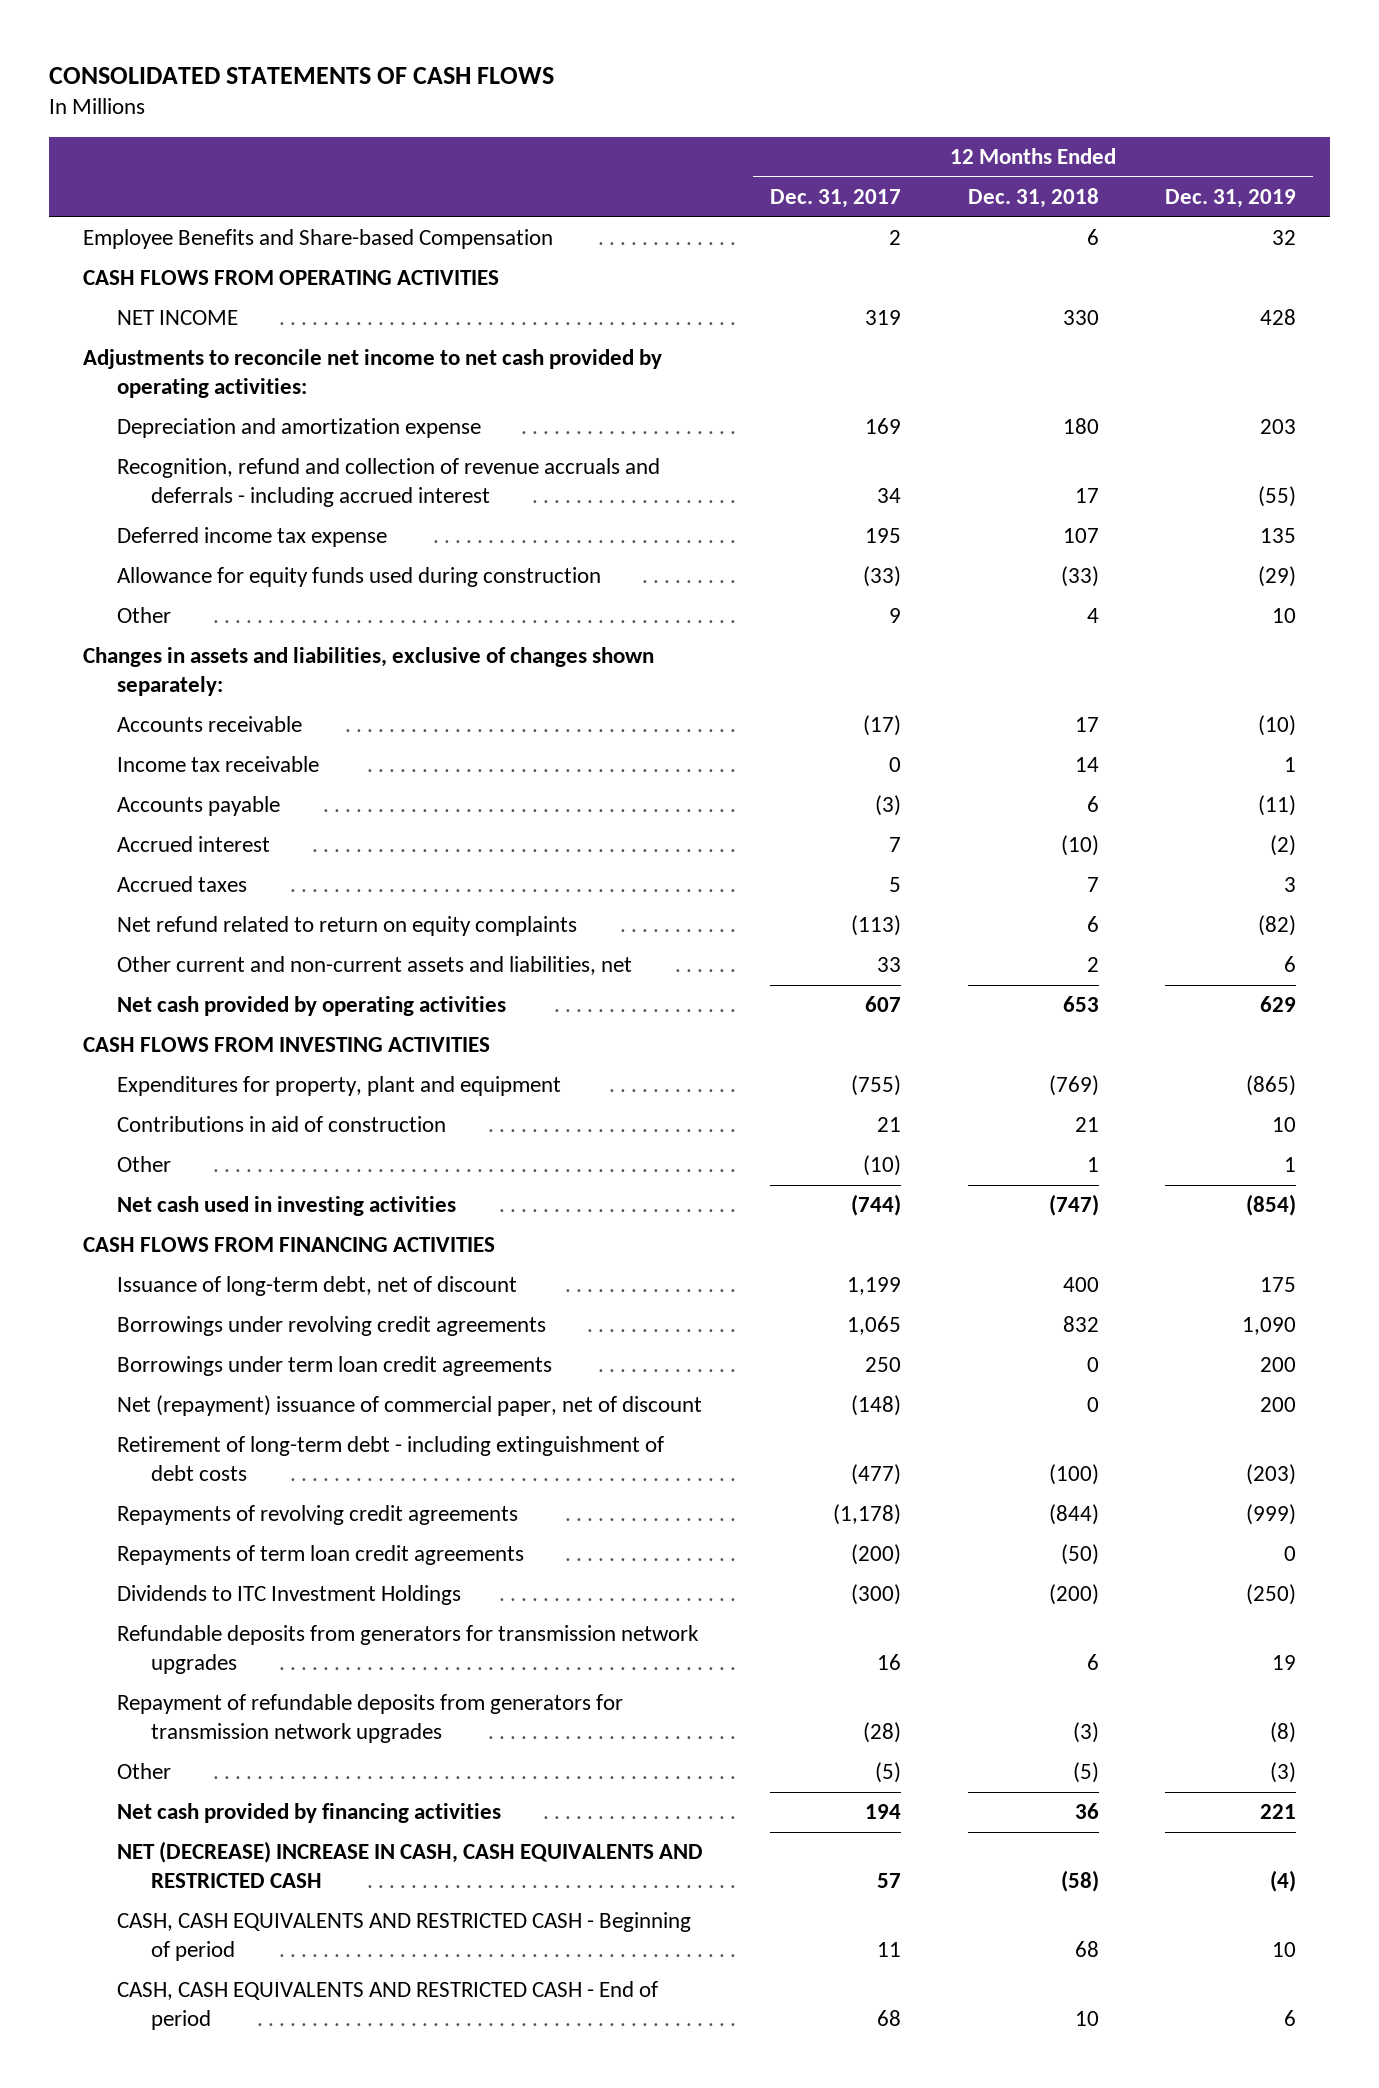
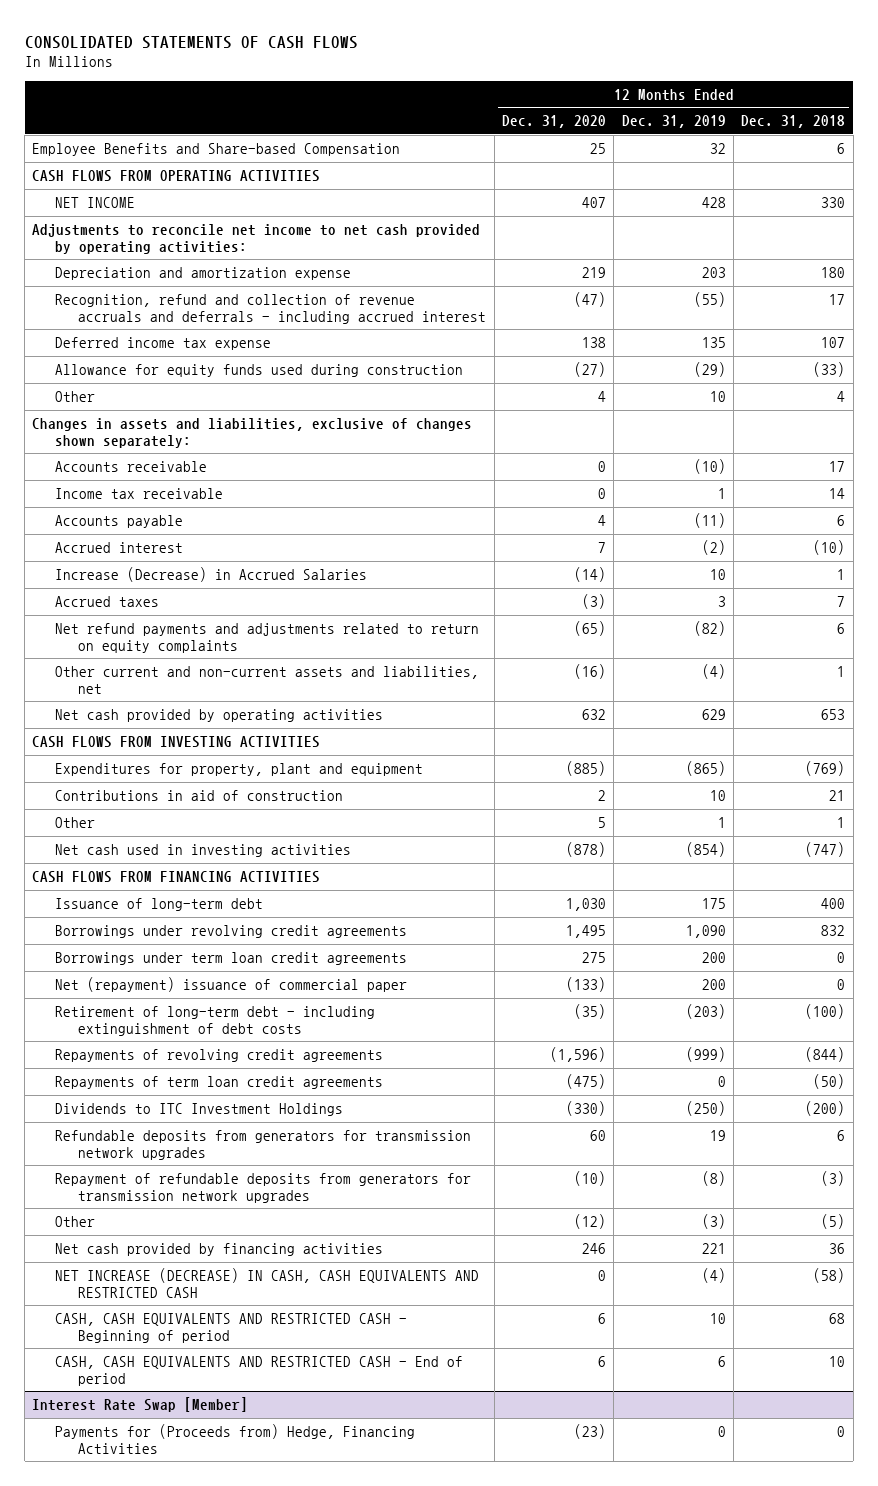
- | 12 Months Ended Dec. 31, 2017 | 12 Months Ended Dec. 31, 2018 | 12 Months Ended Dec. 31, 2019
+ | 12 Months Ended Dec. 31, 2020 | 12 Months Ended Dec. 31, 2019 | 12 Months Ended Dec. 31, 2018
+ Increase (Decrease) in Accrued Salaries | (14) | 10 | 1
- Net refund related to return on equity complaints | (113) | 6 | (82)
- Other current and non-current assets and liabilities, net | 33 | 2 | 6
+ Net refund payments and adjustments related to return on equity complaints | (65) | (82) | 6
+ Other current and non-current assets and liabilities, net | (16) | (4) | 1
- Issuance of long-term debt, net of discount | 1,199 | 400 | 175
+ Issuance of long-term debt | 1,030 | 175 | 400
- Net (repayment) issuance of commercial paper, net of discount | (148) | 0 | 200
+ Net (repayment) issuance of commercial paper | (133) | 200 | 0
- NET (DECREASE) INCREASE IN CASH, CASH EQUIVALENTS AND RESTRICTED CASH | 57 | (58) | (4)
+ NET INCREASE (DECREASE) IN CASH, CASH EQUIVALENTS AND RESTRICTED CASH | 0 | (4) | (58)
+ Interest Rate Swap [Member]
+ Payments for (Proceeds from) Hedge, Financing Activities | (23) | 0 | 0

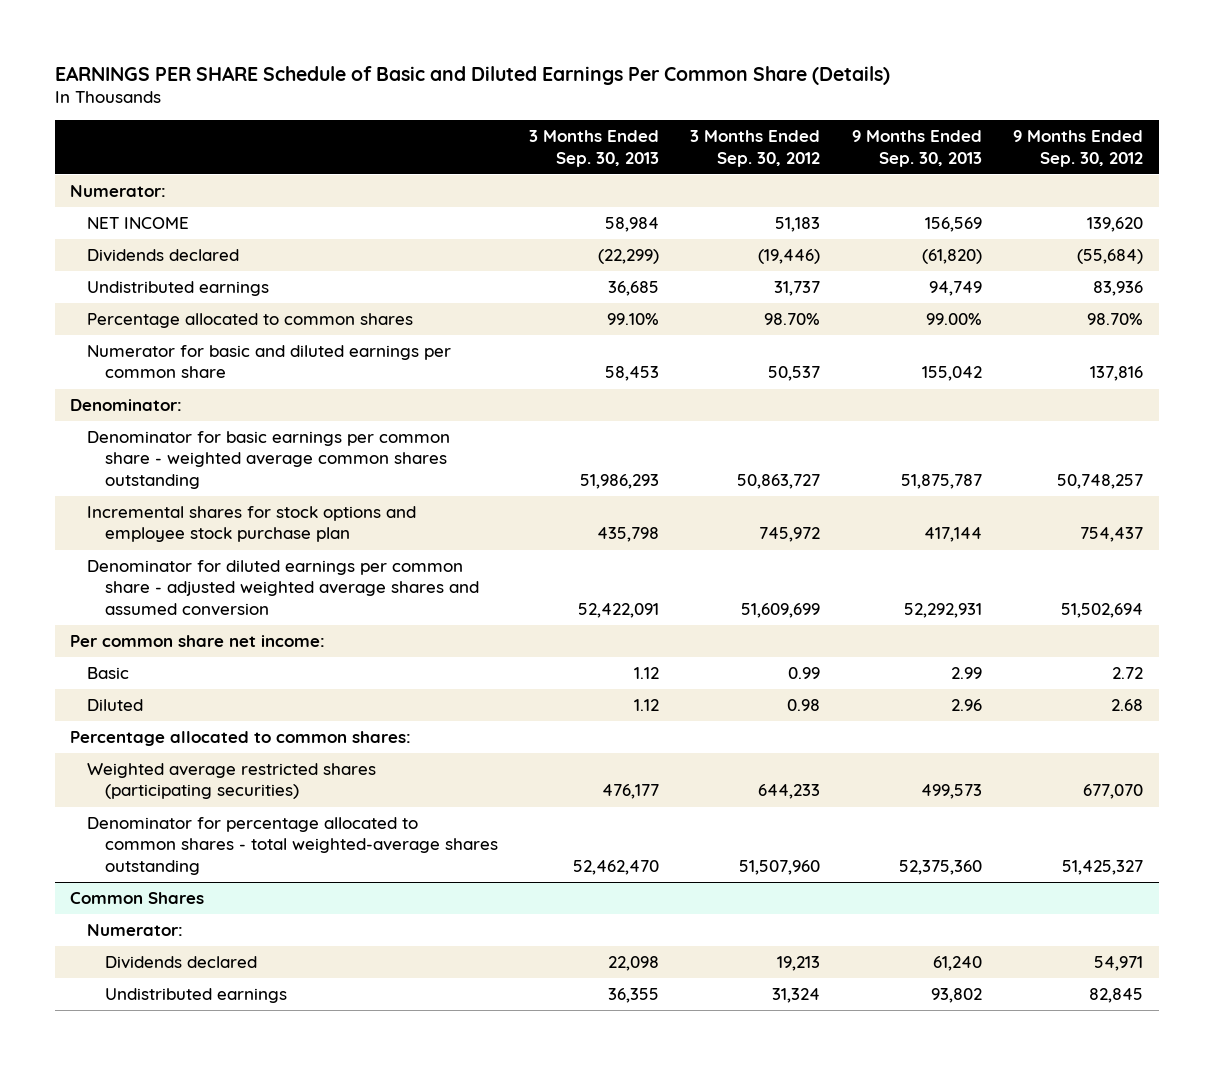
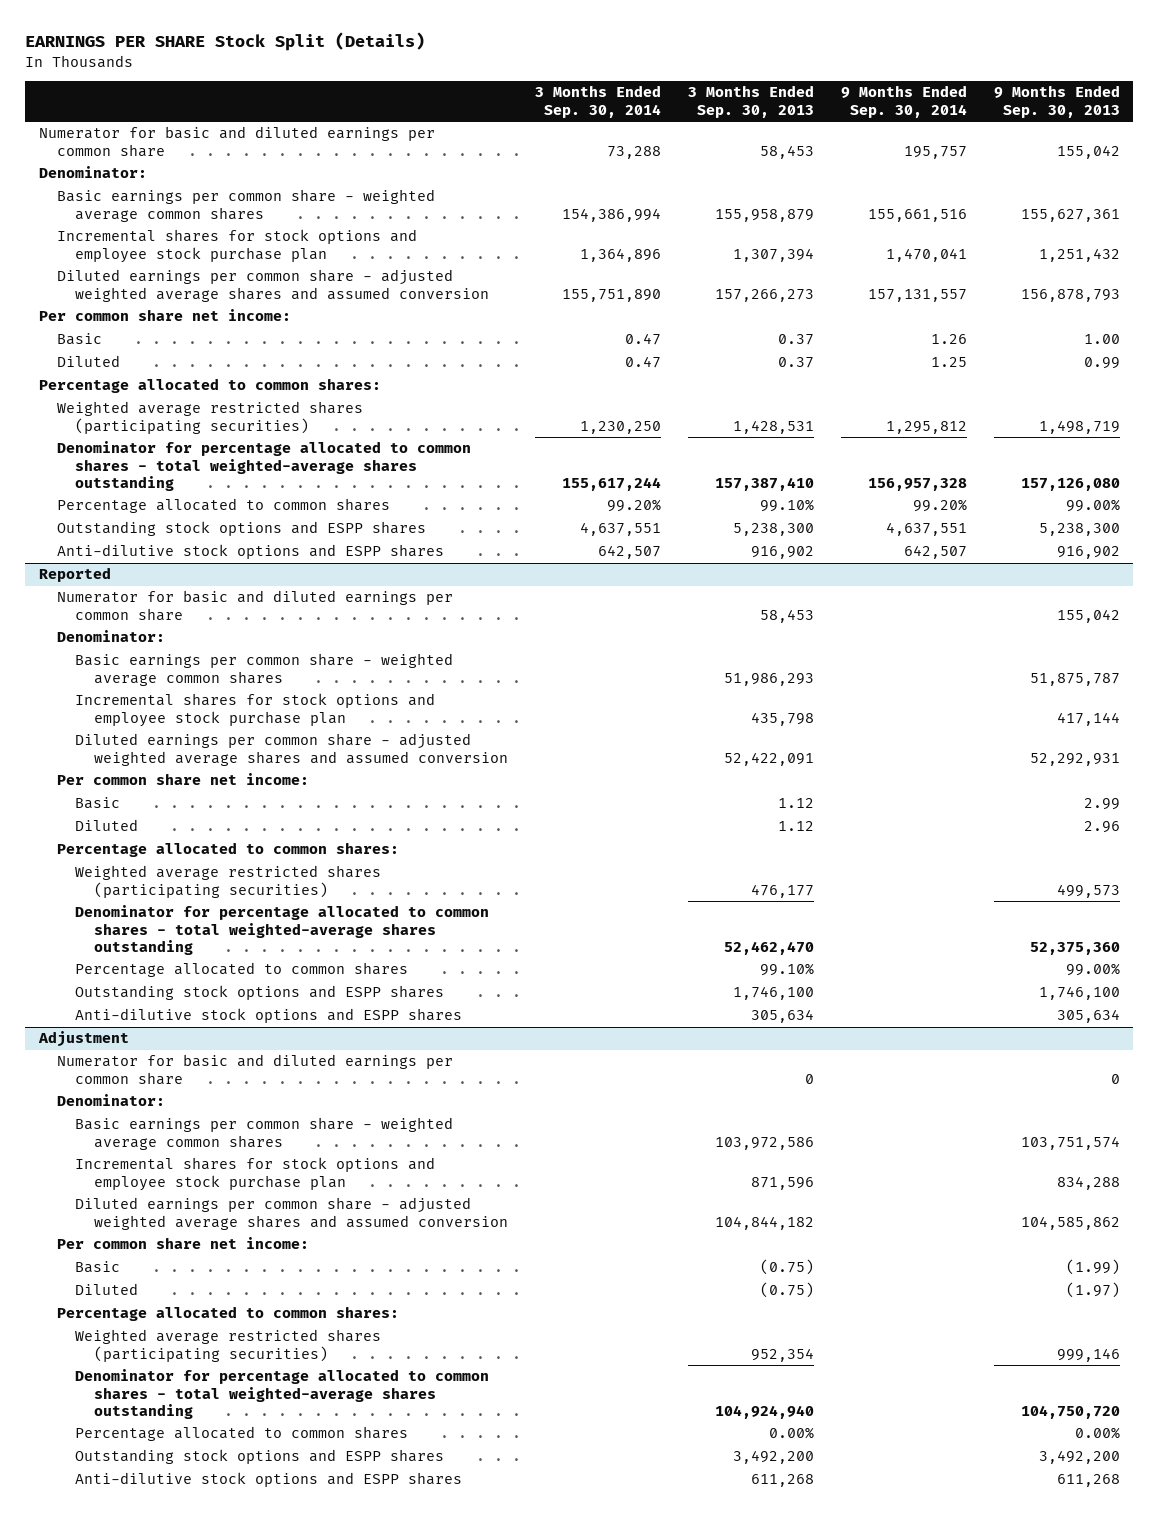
- EARNINGS PER SHARE Schedule of Basic and Diluted Earnings Per Common Share (Details)
+ EARNINGS PER SHARE Stock Split (Details)
- | 3 Months Ended Sep. 30, 2013 | 3 Months Ended Sep. 30, 2012 | 9 Months Ended Sep. 30, 2013 | 9 Months Ended Sep. 30, 2012
+ | 3 Months Ended Sep. 30, 2014 | 3 Months Ended Sep. 30, 2013 | 9 Months Ended Sep. 30, 2014 | 9 Months Ended Sep. 30, 2013
- Numerator:
- NET INCOME | 58,984 | 51,183 | 156,569 | 139,620
- Dividends declared | (22,299) | (19,446) | (61,820) | (55,684)
- Undistributed earnings | 36,685 | 31,737 | 94,749 | 83,936
+ Numerator for basic and diluted earnings per common share | 73,288 | 58,453 | 195,757 | 155,042
+ Denominator:
+ Basic earnings per common share - weighted average common shares | 154,386,994 | 155,958,879 | 155,661,516 | 155,627,361
+ Incremental shares for stock options and employee stock purchase plan | 1,364,896 | 1,307,394 | 1,470,041 | 1,251,432
+ Diluted earnings per common share - adjusted weighted average shares and assumed conversion | 155,751,890 | 157,266,273 | 157,131,557 | 156,878,793
+ Per common share net income:
+ Basic | 0.47 | 0.37 | 1.26 | 1.00
+ Diluted | 0.47 | 0.37 | 1.25 | 0.99
+ Percentage allocated to common shares:
+ Weighted average restricted shares (participating securities) | 1,230,250 | 1,428,531 | 1,295,812 | 1,498,719
+ Denominator for percentage allocated to common shares - total weighted-average shares outstanding | 155,617,244 | 157,387,410 | 156,957,328 | 157,126,080
+ Outstanding stock options and ESPP shares | 4,637,551 | 5,238,300 | 4,637,551 | 5,238,300
+ Anti-dilutive stock options and ESPP shares | 642,507 | 916,902 | 642,507 | 916,902
+ Reported
- Denominator for basic earnings per common share - weighted average common shares outstanding | 51,986,293 | 50,863,727 | 51,875,787 | 50,748,257
+ Basic earnings per common share - weighted average common shares | | 51,986,293 | | 51,875,787
- Denominator for diluted earnings per common share - adjusted weighted average shares and assumed conversion | 52,422,091 | 51,609,699 | 52,292,931 | 51,502,694
+ Diluted earnings per common share - adjusted weighted average shares and assumed conversion | | 52,422,091 | | 52,292,931
- Common Shares
- Numerator:
- Dividends declared | 22,098 | 19,213 | 61,240 | 54,971
- Undistributed earnings | 36,355 | 31,324 | 93,802 | 82,845
+ Percentage allocated to common shares | | 99.10% | | 99.00%
+ Outstanding stock options and ESPP shares | | 1,746,100 | | 1,746,100
+ Anti-dilutive stock options and ESPP shares | | 305,634 | | 305,634
+ Adjustment
+ Numerator for basic and diluted earnings per common share | | 0 | | 0
+ Denominator:
+ Basic earnings per common share - weighted average common shares | | 103,972,586 | | 103,751,574
+ Incremental shares for stock options and employee stock purchase plan | | 871,596 | | 834,288
+ Diluted earnings per common share - adjusted weighted average shares and assumed conversion | | 104,844,182 | | 104,585,862
+ Per common share net income:
+ Basic | | (0.75) | | (1.99)
+ Diluted | | (0.75) | | (1.97)
+ Percentage allocated to common shares:
+ Weighted average restricted shares (participating securities) | | 952,354 | | 999,146
+ Denominator for percentage allocated to common shares - total weighted-average shares outstanding | | 104,924,940 | | 104,750,720
+ Percentage allocated to common shares | | 0.00% | | 0.00%
+ Outstanding stock options and ESPP shares | | 3,492,200 | | 3,492,200
+ Anti-dilutive stock options and ESPP shares | | 611,268 | | 611,268

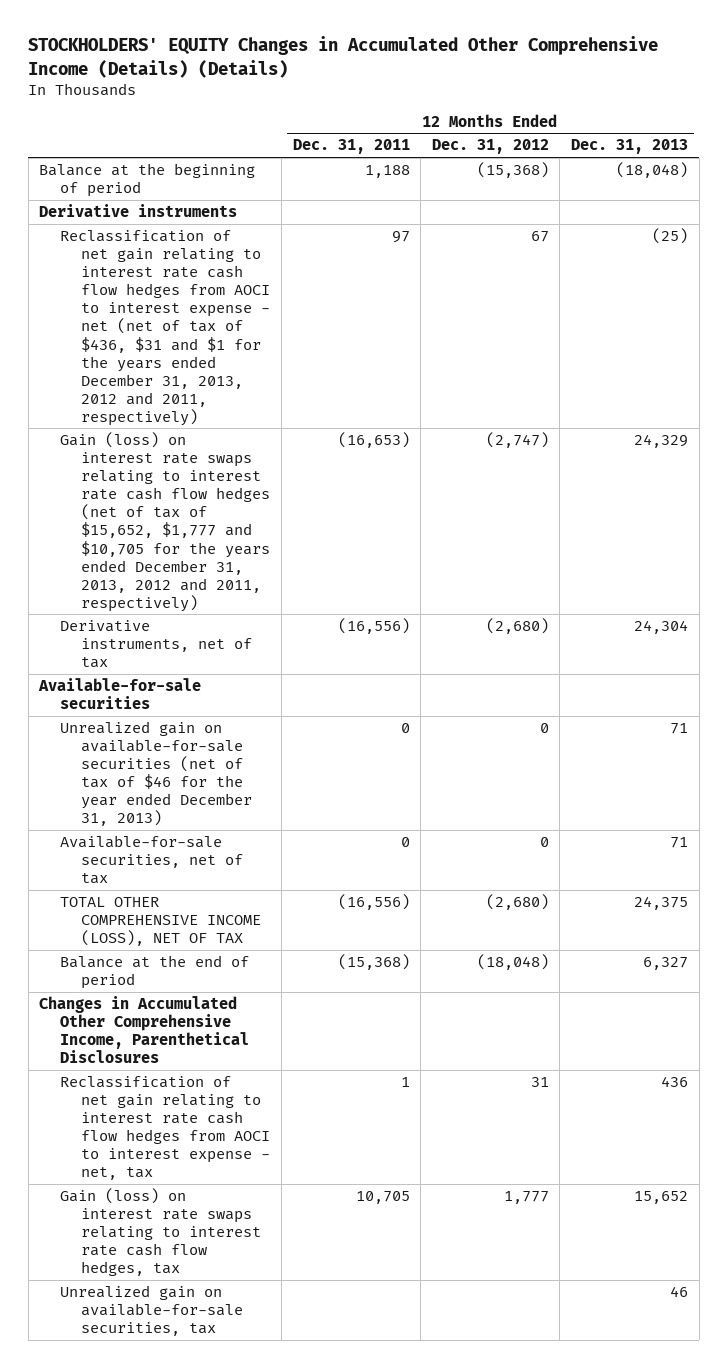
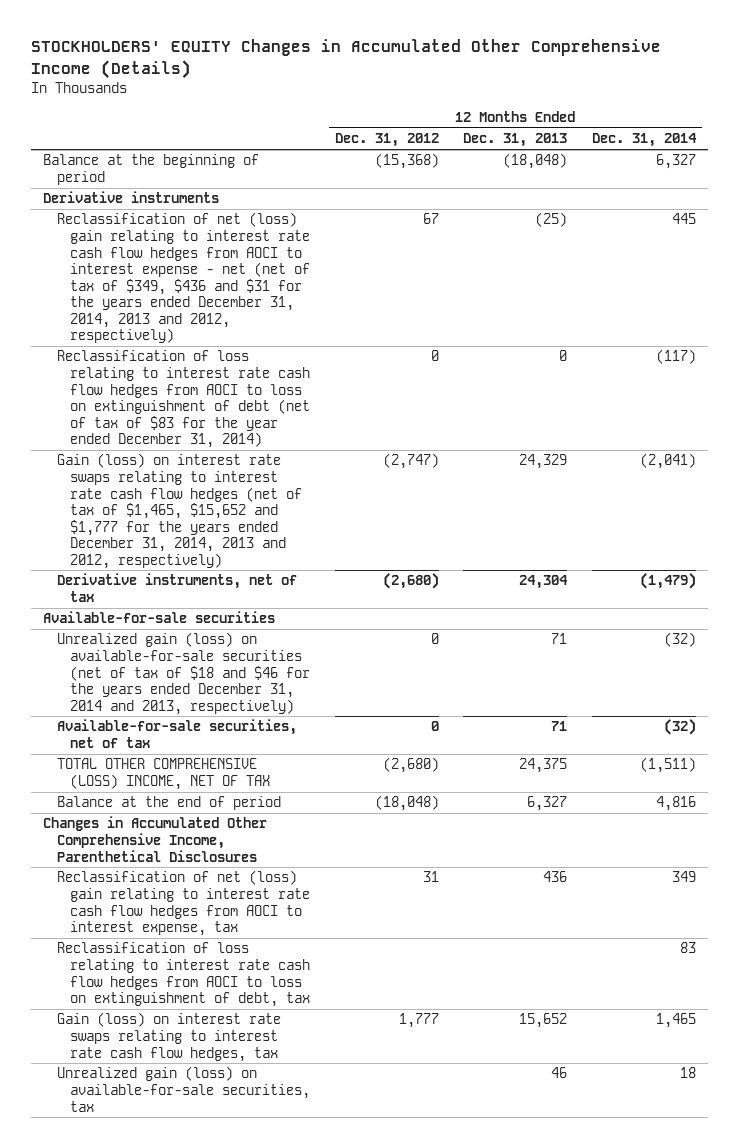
- STOCKHOLDERS' EQUITY Changes in Accumulated Other Comprehensive Income (Details) (Details)
+ STOCKHOLDERS' EQUITY Changes in Accumulated Other Comprehensive Income (Details)
- | 12 Months Ended Dec. 31, 2011 | 12 Months Ended Dec. 31, 2012 | 12 Months Ended Dec. 31, 2013
+ | 12 Months Ended Dec. 31, 2012 | 12 Months Ended Dec. 31, 2013 | 12 Months Ended Dec. 31, 2014
- Reclassification of net gain relating to interest rate cash flow hedges from AOCI to interest expense - net (net of tax of $436, $31 and $1 for the years ended December 31, 2013, 2012 and 2011, respectively) | 97 | 67 | (25)
- Gain (loss) on interest rate swaps relating to interest rate cash flow hedges (net of tax of $15,652, $1,777 and $10,705 for the years ended December 31, 2013, 2012 and 2011, respectively) | (16,653) | (2,747) | 24,329
+ Reclassification of net (loss) gain relating to interest rate cash flow hedges from AOCI to interest expense - net (net of tax of $349, $436 and $31 for the years ended December 31, 2014, 2013 and 2012, respectively) | 67 | (25) | 445
+ Reclassification of loss relating to interest rate cash flow hedges from AOCI to loss on extinguishment of debt (net of tax of $83 for the year ended December 31, 2014) | 0 | 0 | (117)
+ Gain (loss) on interest rate swaps relating to interest rate cash flow hedges (net of tax of $1,465, $15,652 and $1,777 for the years ended December 31, 2014, 2013 and 2012, respectively) | (2,747) | 24,329 | (2,041)
- Unrealized gain on available-for-sale securities (net of tax of $46 for the year ended December 31, 2013) | 0 | 0 | 71
+ Unrealized gain (loss) on available-for-sale securities (net of tax of $18 and $46 for the years ended December 31, 2014 and 2013, respectively) | 0 | 71 | (32)
- TOTAL OTHER COMPREHENSIVE INCOME (LOSS), NET OF TAX | (16,556) | (2,680) | 24,375
+ TOTAL OTHER COMPREHENSIVE (LOSS) INCOME, NET OF TAX | (2,680) | 24,375 | (1,511)
- Reclassification of net gain relating to interest rate cash flow hedges from AOCI to interest expense - net, tax | 1 | 31 | 436
+ Reclassification of net (loss) gain relating to interest rate cash flow hedges from AOCI to interest expense, tax | 31 | 436 | 349
+ Reclassification of loss relating to interest rate cash flow hedges from AOCI to loss on extinguishment of debt, tax | | | 83
- Unrealized gain on available-for-sale securities, tax | | | 46
+ Unrealized gain (loss) on available-for-sale securities, tax | | 46 | 18

